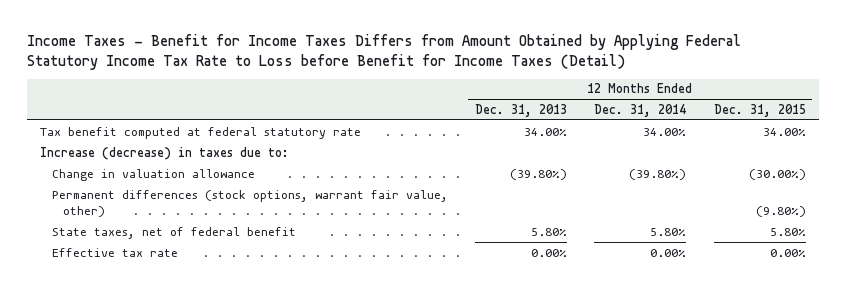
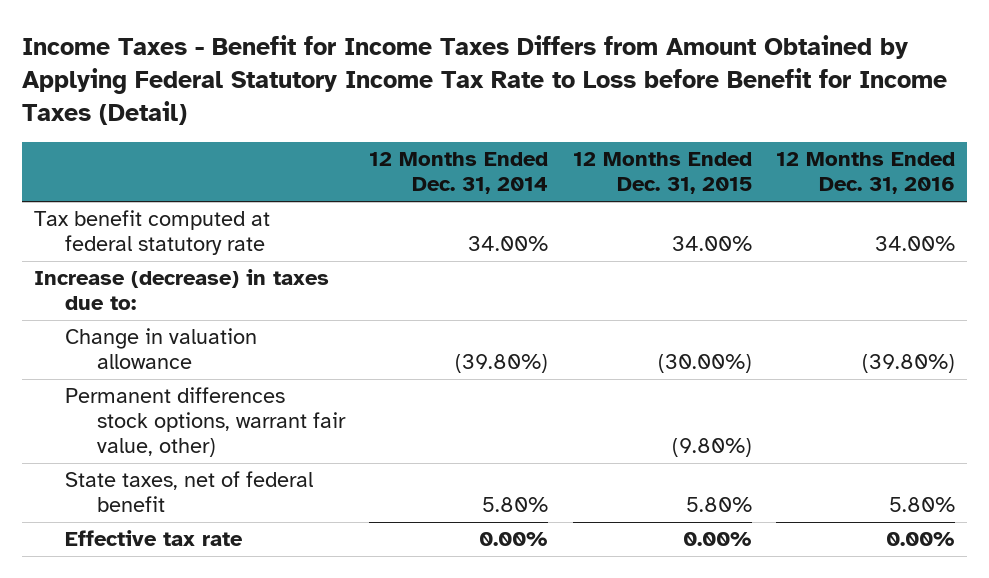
- | 12 Months Ended Dec. 31, 2013 | 12 Months Ended Dec. 31, 2014 | 12 Months Ended Dec. 31, 2015
+ | 12 Months Ended Dec. 31, 2014 | 12 Months Ended Dec. 31, 2015 | 12 Months Ended Dec. 31, 2016
- Permanent differences (stock options, warrant fair value, other) | | | (9.80%)
+ Permanent differences stock options, warrant fair value, other) | | (9.80%) |

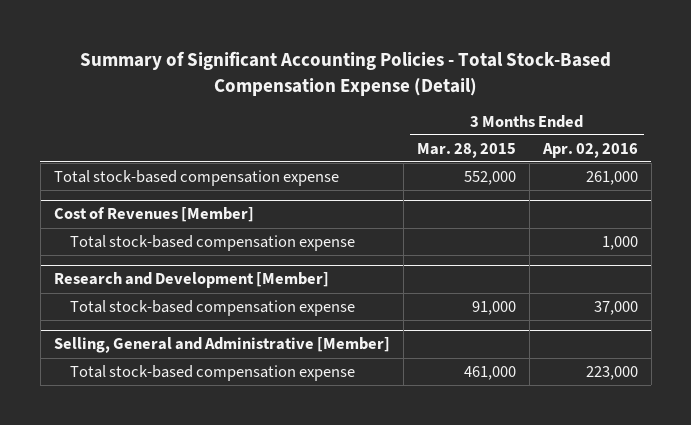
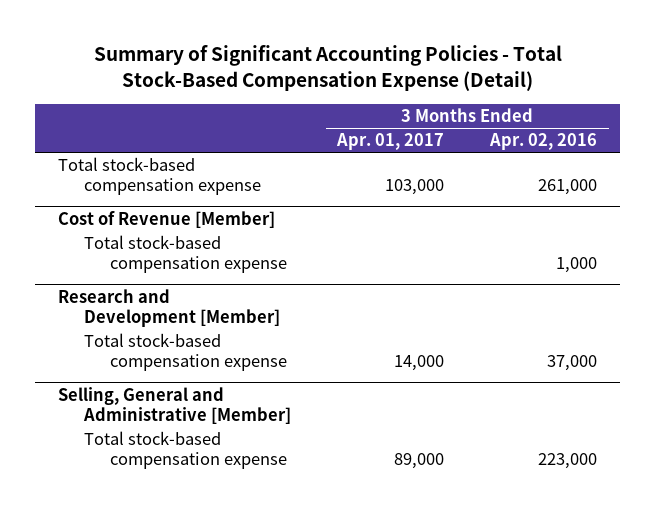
- | 3 Months Ended Mar. 28, 2015 | 3 Months Ended Apr. 02, 2016
+ | 3 Months Ended Apr. 01, 2017 | 3 Months Ended Apr. 02, 2016
- Cost of Revenues [Member]
+ Cost of Revenue [Member]

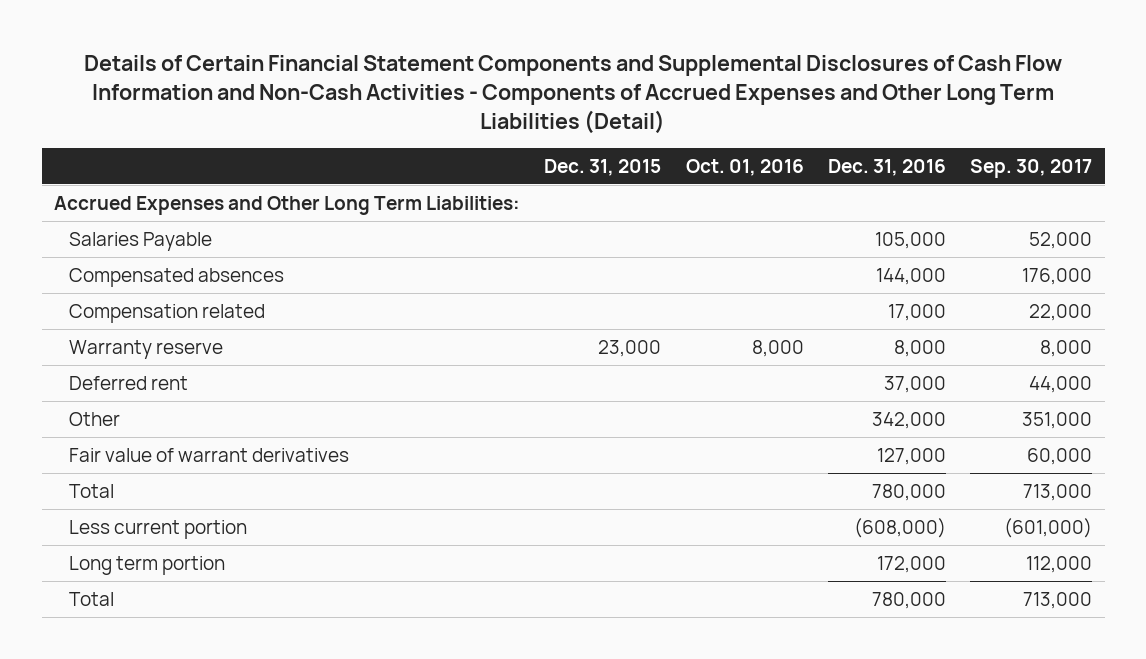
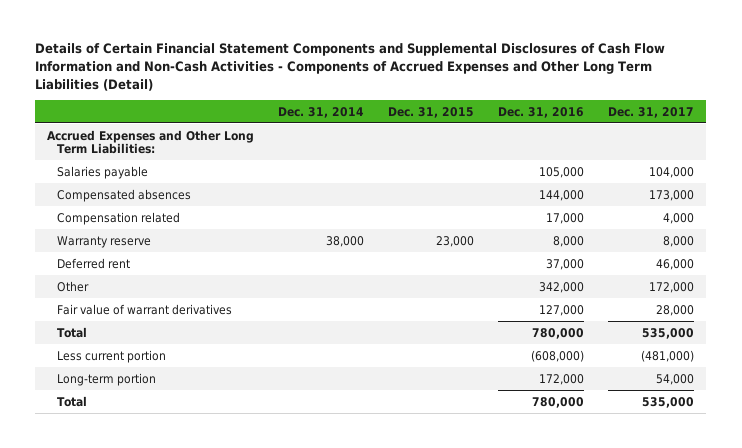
- | Dec. 31, 2015 | Oct. 01, 2016 | Dec. 31, 2016 | Sep. 30, 2017
+ | Dec. 31, 2014 | Dec. 31, 2015 | Dec. 31, 2016 | Dec. 31, 2017
- Salaries Payable | | | 105,000 | 52,000
+ Salaries payable | | | 105,000 | 104,000
- Long term portion | | | 172,000 | 112,000
+ Long-term portion | | | 172,000 | 54,000

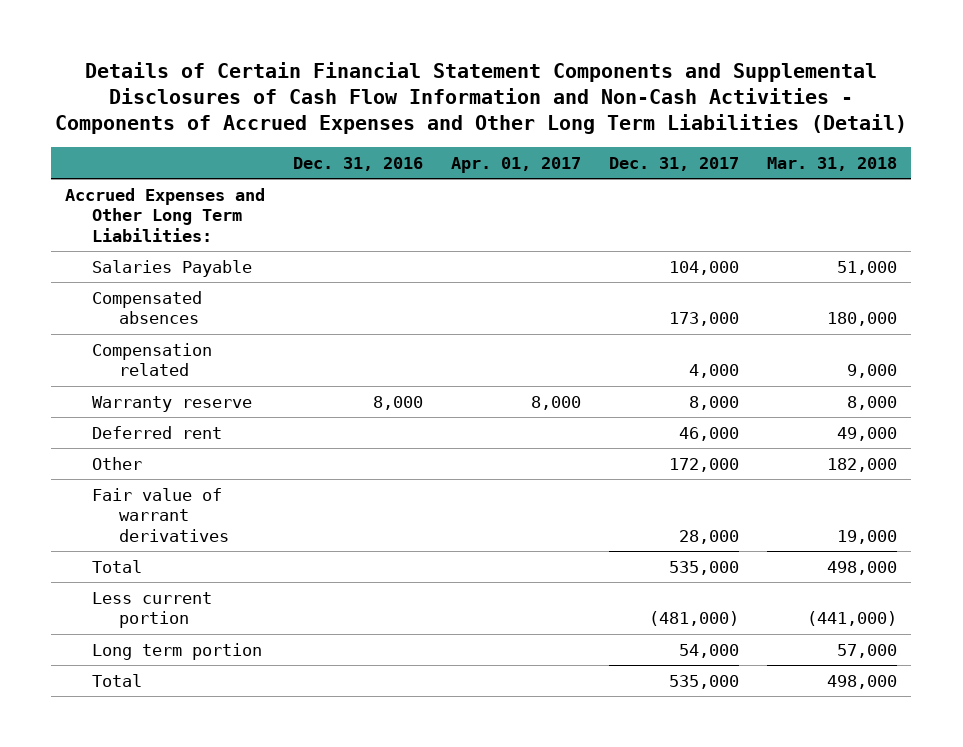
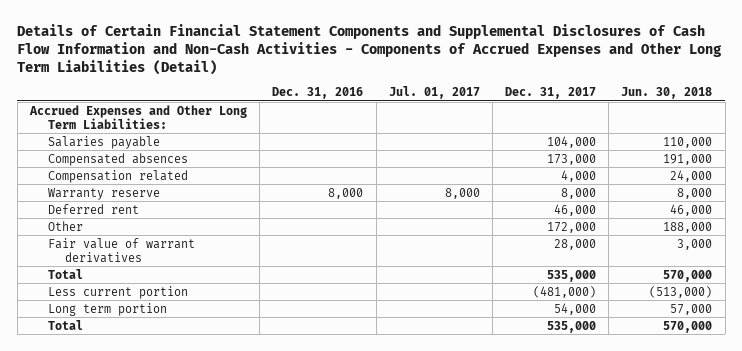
- | Dec. 31, 2016 | Apr. 01, 2017 | Dec. 31, 2017 | Mar. 31, 2018
+ | Dec. 31, 2016 | Jul. 01, 2017 | Dec. 31, 2017 | Jun. 30, 2018
- Salaries Payable | | | 104,000 | 51,000
+ Salaries payable | | | 104,000 | 110,000

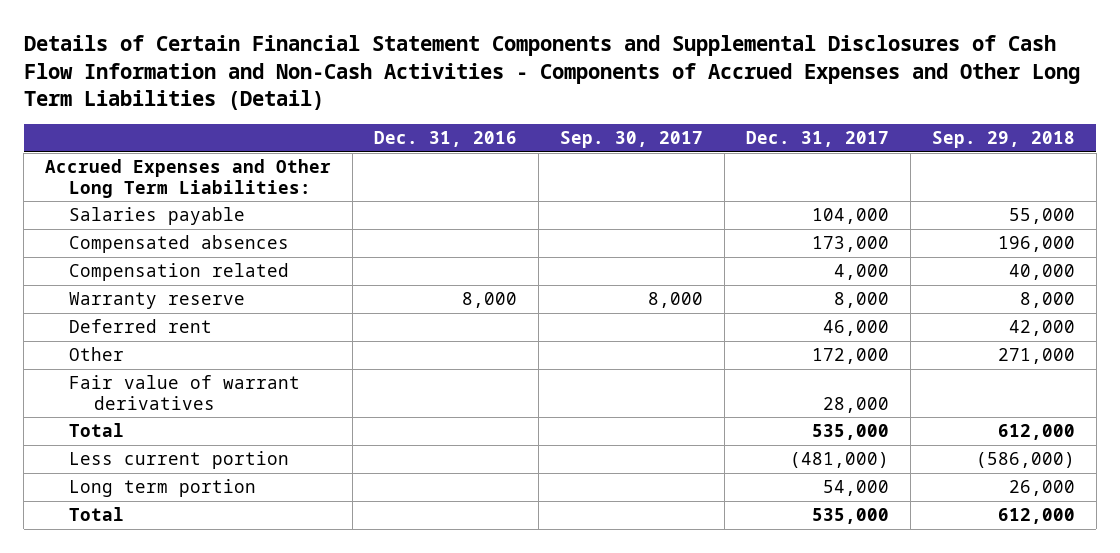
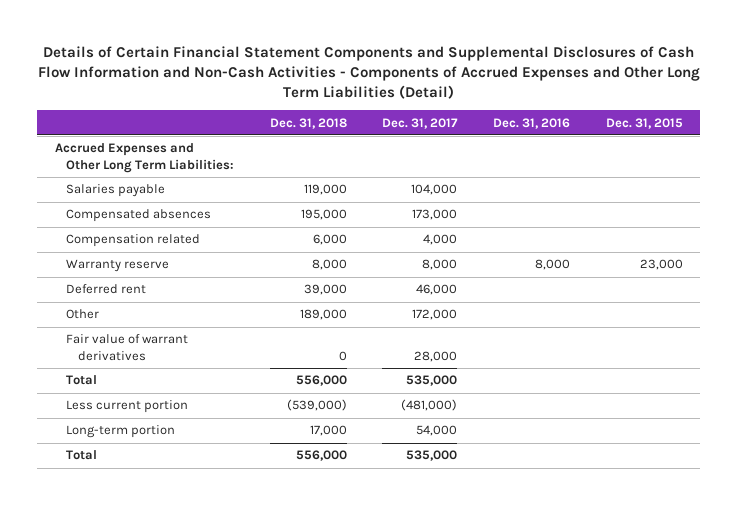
- | Dec. 31, 2016 | Sep. 30, 2017 | Dec. 31, 2017 | Sep. 29, 2018
+ | Dec. 31, 2018 | Dec. 31, 2017 | Dec. 31, 2016 | Dec. 31, 2015
- Long term portion | | | 54,000 | 26,000
+ Long-term portion | 17,000 | 54,000 | |

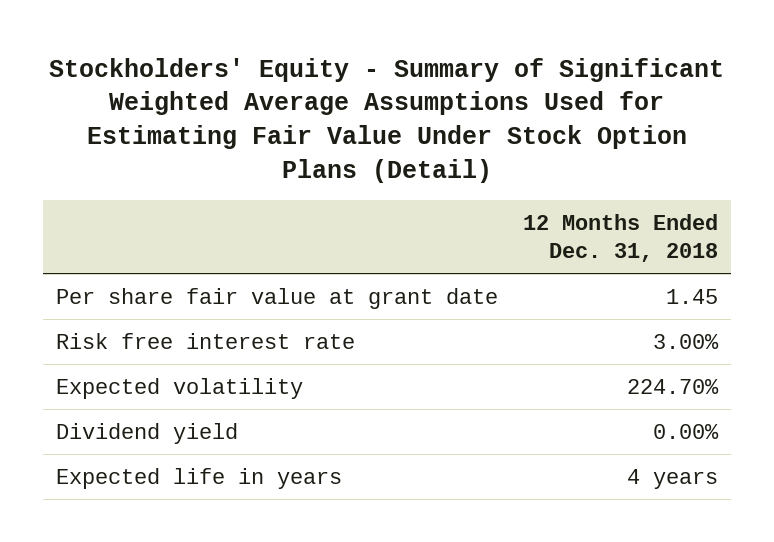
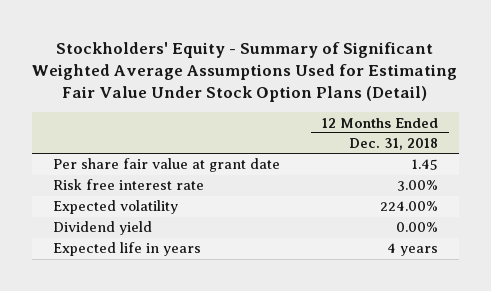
- Expected volatility | 224.70%
+ Expected volatility | 224.00%

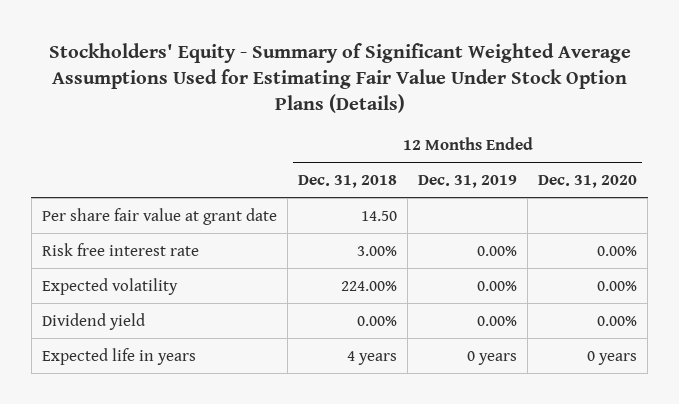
- Stockholders' Equity - Summary of Significant Weighted Average Assumptions Used for Estimating Fair Value Under Stock Option Plans (Detail)
+ Stockholders' Equity - Summary of Significant Weighted Average Assumptions Used for Estimating Fair Value Under Stock Option Plans (Details)
- | 12 Months Ended Dec. 31, 2018
+ | 12 Months Ended Dec. 31, 2018 | 12 Months Ended Dec. 31, 2019 | 12 Months Ended Dec. 31, 2020
- Per share fair value at grant date | 1.45
+ Per share fair value at grant date | 14.50 | |

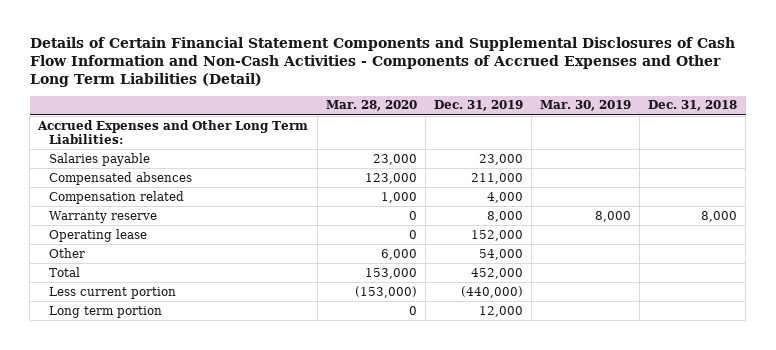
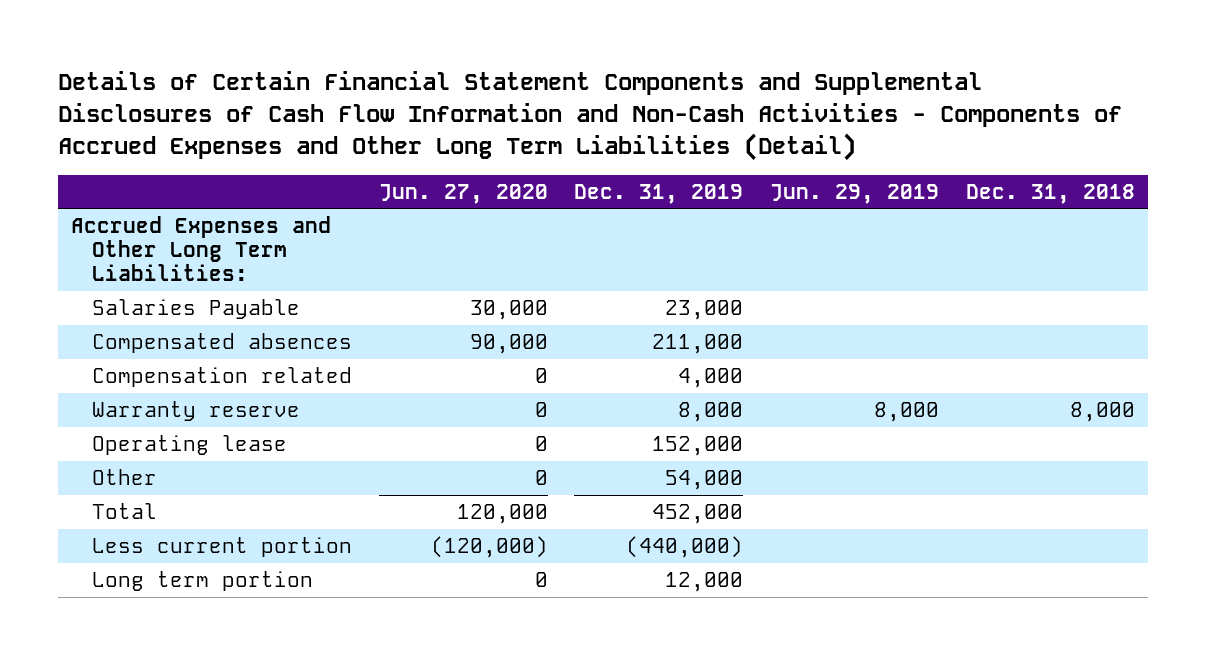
- | Mar. 28, 2020 | Dec. 31, 2019 | Mar. 30, 2019 | Dec. 31, 2018
+ | Jun. 27, 2020 | Dec. 31, 2019 | Jun. 29, 2019 | Dec. 31, 2018
- Salaries payable | 23,000 | 23,000 | |
+ Salaries Payable | 30,000 | 23,000 | |

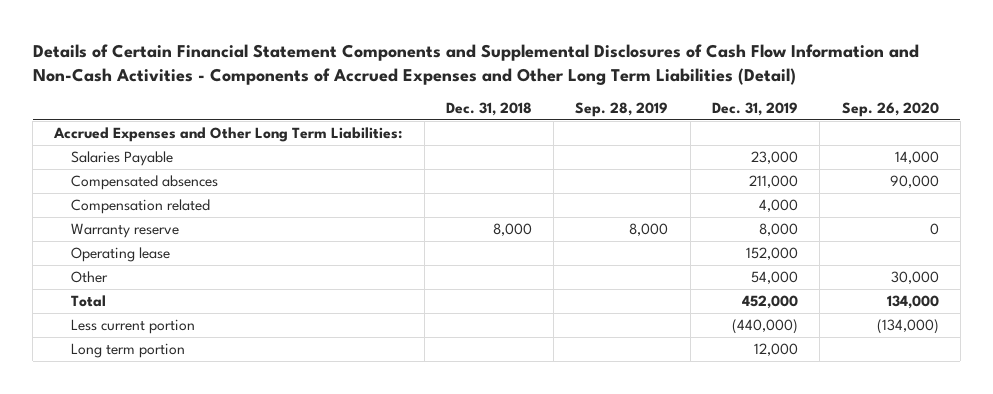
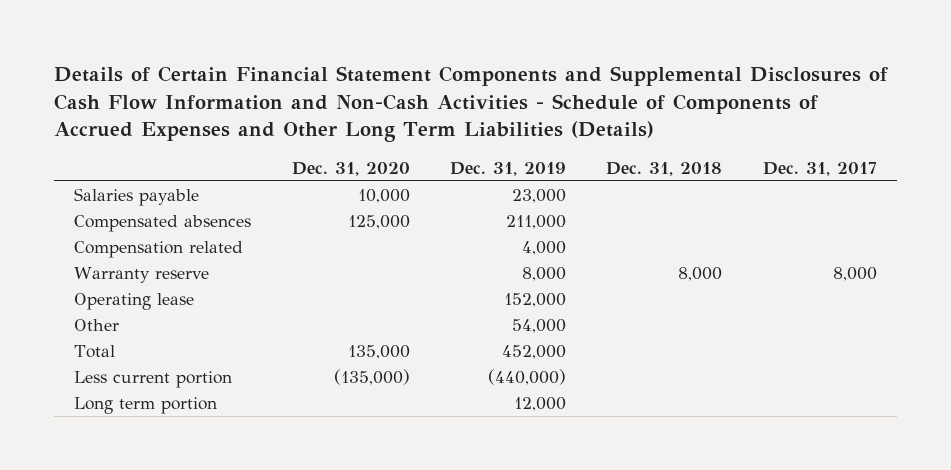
- Details of Certain Financial Statement Components and Supplemental Disclosures of Cash Flow Information and Non-Cash Activities - Components of Accrued Expenses and Other Long Term Liabilities (Detail)
+ Details of Certain Financial Statement Components and Supplemental Disclosures of Cash Flow Information and Non-Cash Activities - Schedule of Components of Accrued Expenses and Other Long Term Liabilities (Details)
- | Dec. 31, 2018 | Sep. 28, 2019 | Dec. 31, 2019 | Sep. 26, 2020
+ | Dec. 31, 2020 | Dec. 31, 2019 | Dec. 31, 2018 | Dec. 31, 2017
- Accrued Expenses and Other Long Term Liabilities:
- Salaries Payable | | | 23,000 | 14,000
+ Salaries payable | 10,000 | 23,000 | |

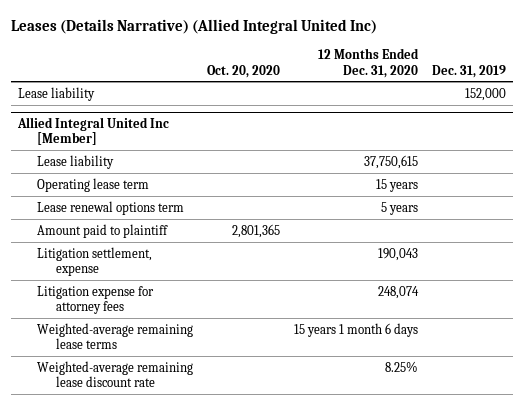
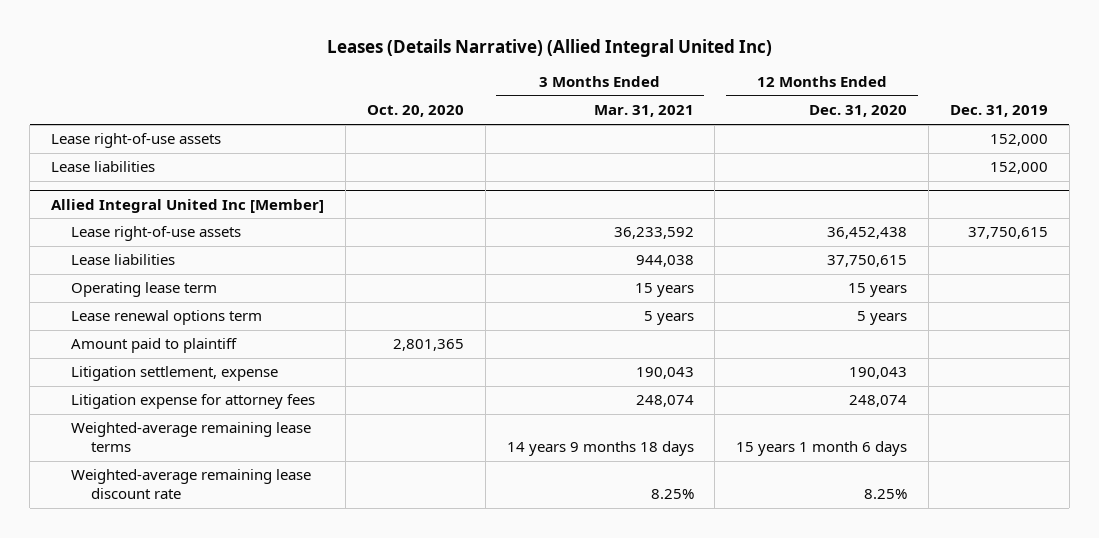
- | Oct. 20, 2020 | 12 Months Ended Dec. 31, 2020 | Dec. 31, 2019
+ | Oct. 20, 2020 | 3 Months Ended Mar. 31, 2021 | 12 Months Ended Dec. 31, 2020 | Dec. 31, 2019
- Lease liability | | | 152,000
+ Lease right-of-use assets | | | | 152,000
+ Lease liabilities | | | | 152,000
@ Allied Integral United Inc [Member]
- Lease liability | | 37,750,615 |
+ Lease right-of-use assets | | 36,233,592 | 36,452,438 | 37,750,615
+ Lease liabilities | | 944,038 | 37,750,615 |

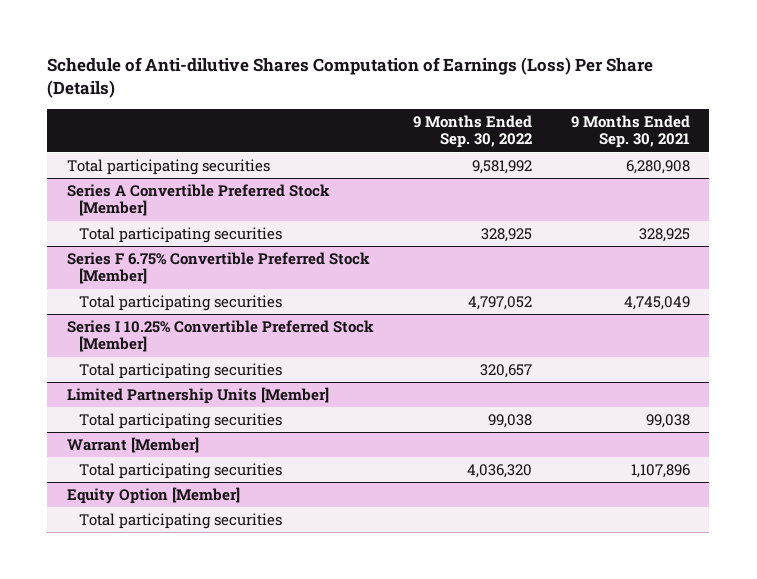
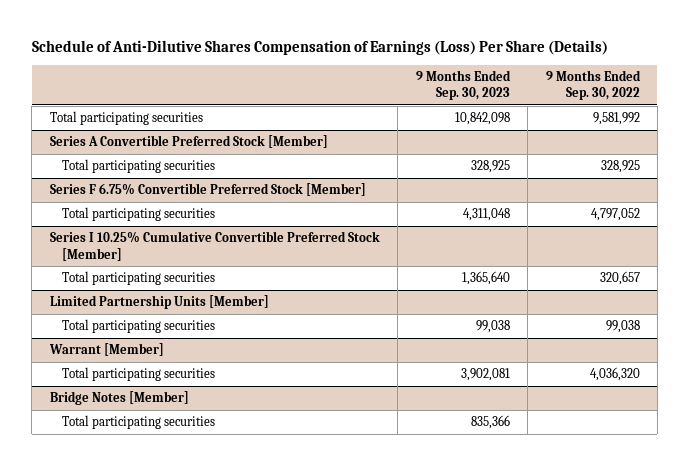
- Schedule of Anti-dilutive Shares Computation of Earnings (Loss) Per Share (Details)
+ Schedule of Anti-Dilutive Shares Compensation of Earnings (Loss) Per Share (Details)
- | 9 Months Ended Sep. 30, 2022 | 9 Months Ended Sep. 30, 2021
+ | 9 Months Ended Sep. 30, 2023 | 9 Months Ended Sep. 30, 2022
- Series I 10.25% Convertible Preferred Stock [Member]
+ Series I 10.25% Cumulative Convertible Preferred Stock [Member]
- Equity Option [Member]
+ Bridge Notes [Member]

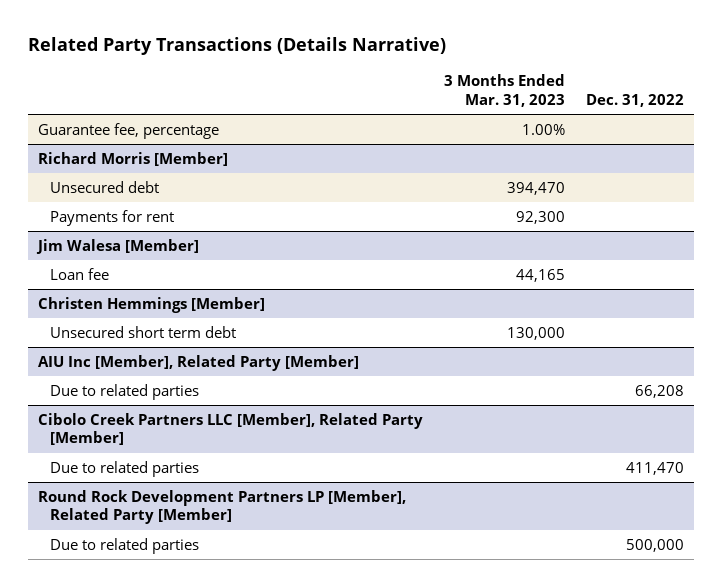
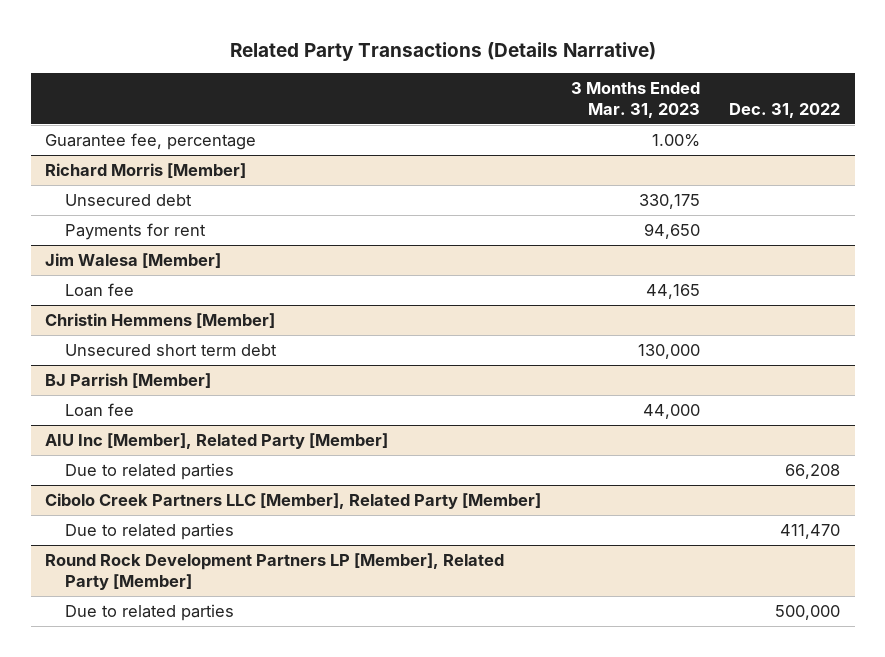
@ Richard Morris [Member]
- Unsecured debt | 394,470 |
- Payments for rent | 92,300 |
+ Unsecured debt | 330,175 |
+ Payments for rent | 94,650 |
- Christen Hemmings [Member]
+ Christin Hemmens [Member]
+ BJ Parrish [Member]
+ Loan fee | 44,000 |

